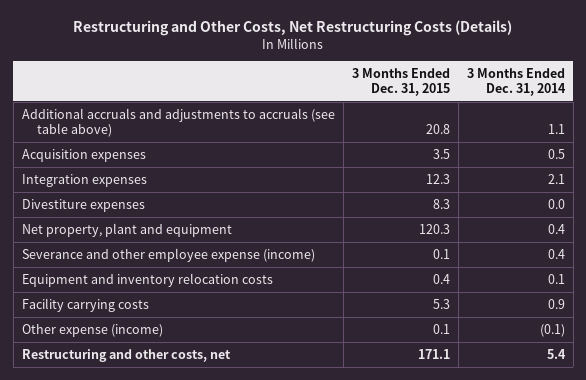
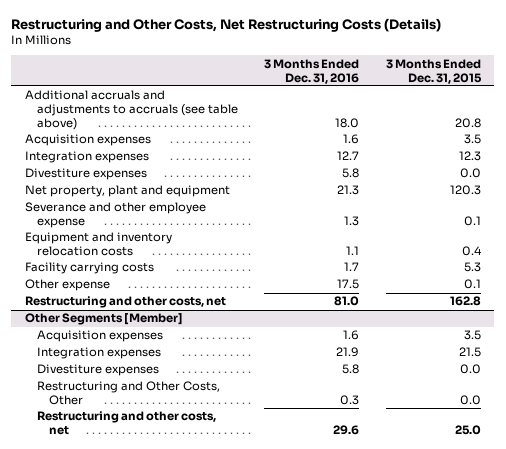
- | 3 Months Ended Dec. 31, 2015 | 3 Months Ended Dec. 31, 2014
+ | 3 Months Ended Dec. 31, 2016 | 3 Months Ended Dec. 31, 2015
- Divestiture expenses | 8.3 | 0.0
+ Divestiture expenses | 5.8 | 0.0
- Severance and other employee expense (income) | 0.1 | 0.4
+ Severance and other employee expense | 1.3 | 0.1
- Other expense (income) | 0.1 | (0.1)
- Restructuring and other costs, net | 171.1 | 5.4
+ Other expense | 17.5 | 0.1
+ Restructuring and other costs, net | 81.0 | 162.8
+ Other Segments [Member]
+ Acquisition expenses | 1.6 | 3.5
+ Integration expenses | 21.9 | 21.5
+ Divestiture expenses | 5.8 | 0.0
+ Restructuring and Other Costs, Other | 0.3 | 0.0
+ Restructuring and other costs, net | 29.6 | 25.0

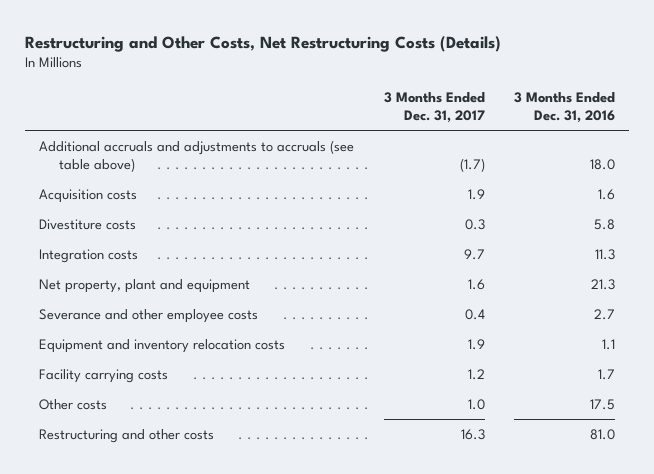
- | 3 Months Ended Dec. 31, 2016 | 3 Months Ended Dec. 31, 2015
+ | 3 Months Ended Dec. 31, 2017 | 3 Months Ended Dec. 31, 2016
- Acquisition expenses | 1.6 | 3.5
- Integration expenses | 12.7 | 12.3
- Divestiture expenses | 5.8 | 0.0
+ Acquisition costs | 1.9 | 1.6
+ Divestiture costs | 0.3 | 5.8
+ Integration costs | 9.7 | 11.3
- Severance and other employee expense | 1.3 | 0.1
+ Severance and other employee costs | 0.4 | 2.7
- Other expense | 17.5 | 0.1
- Restructuring and other costs, net | 81.0 | 162.8
- Other Segments [Member]
- Acquisition expenses | 1.6 | 3.5
- Integration expenses | 21.9 | 21.5
- Divestiture expenses | 5.8 | 0.0
- Restructuring and Other Costs, Other | 0.3 | 0.0
- Restructuring and other costs, net | 29.6 | 25.0
+ Other costs | 1.0 | 17.5
+ Restructuring and other costs | 16.3 | 81.0

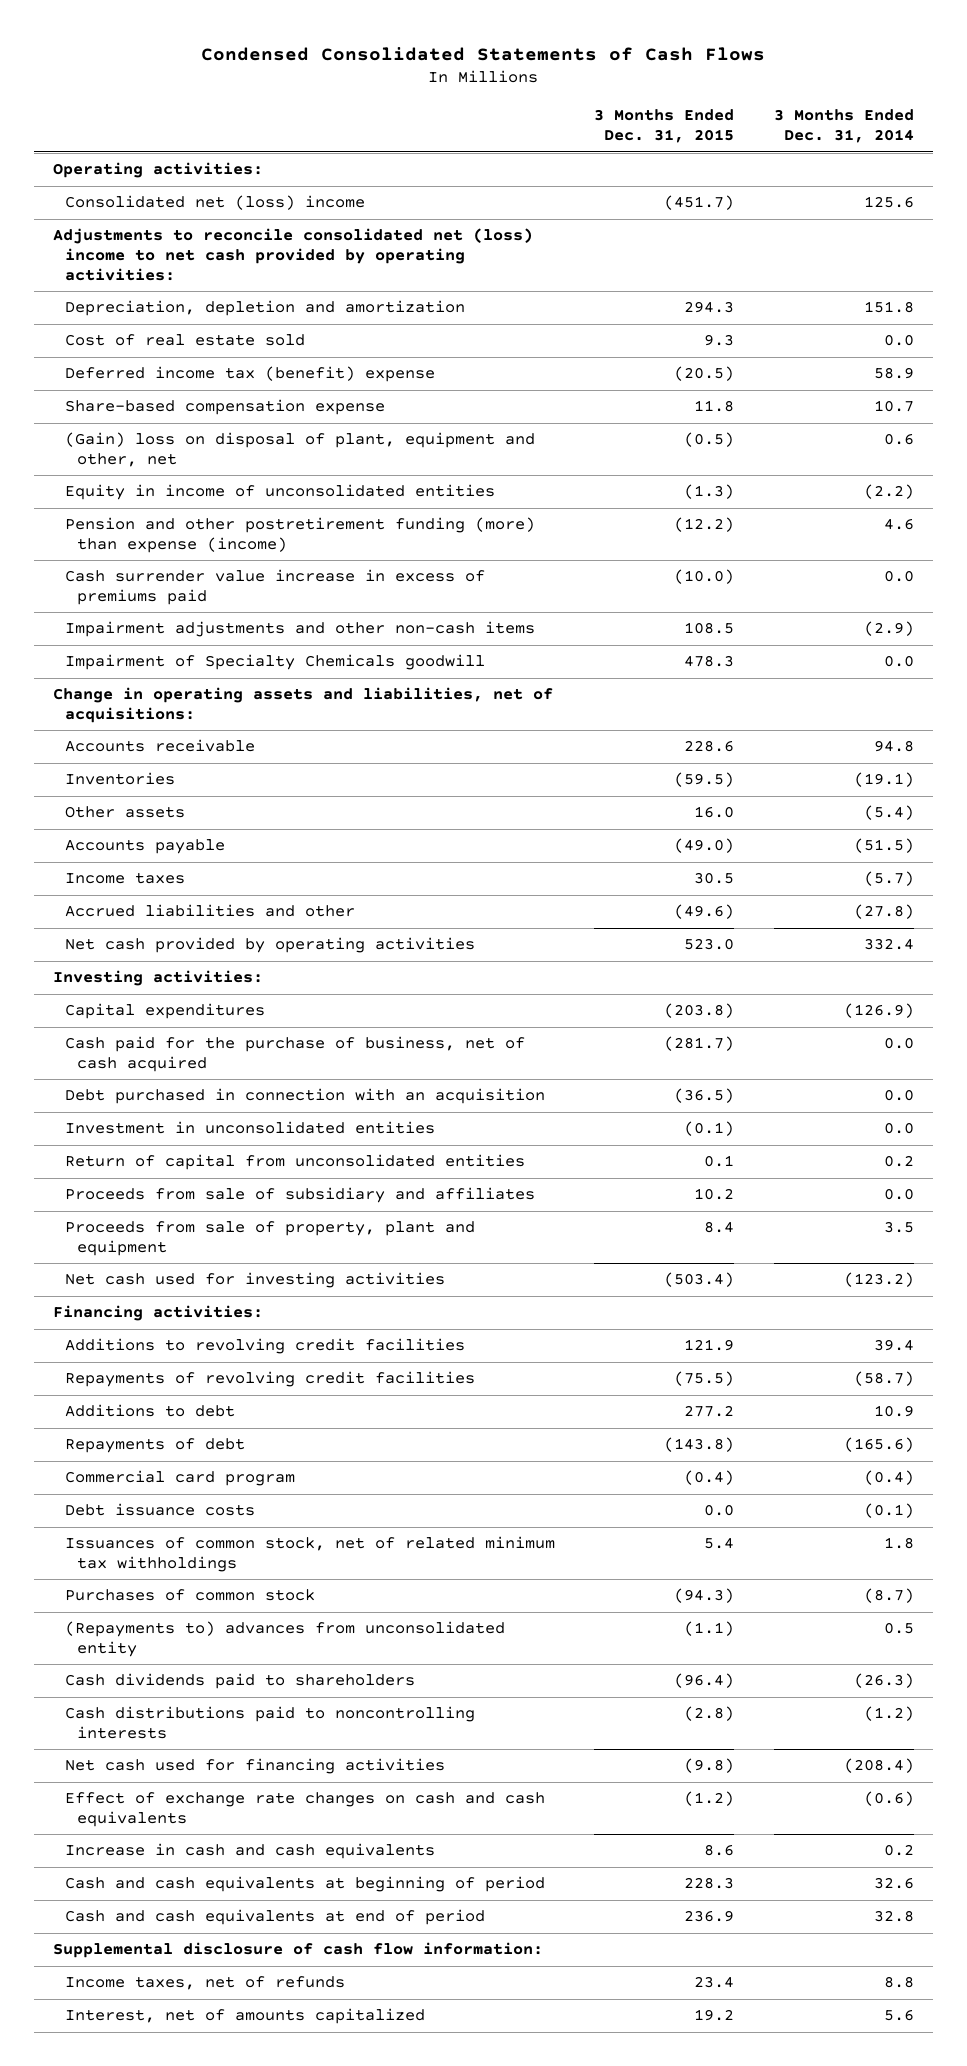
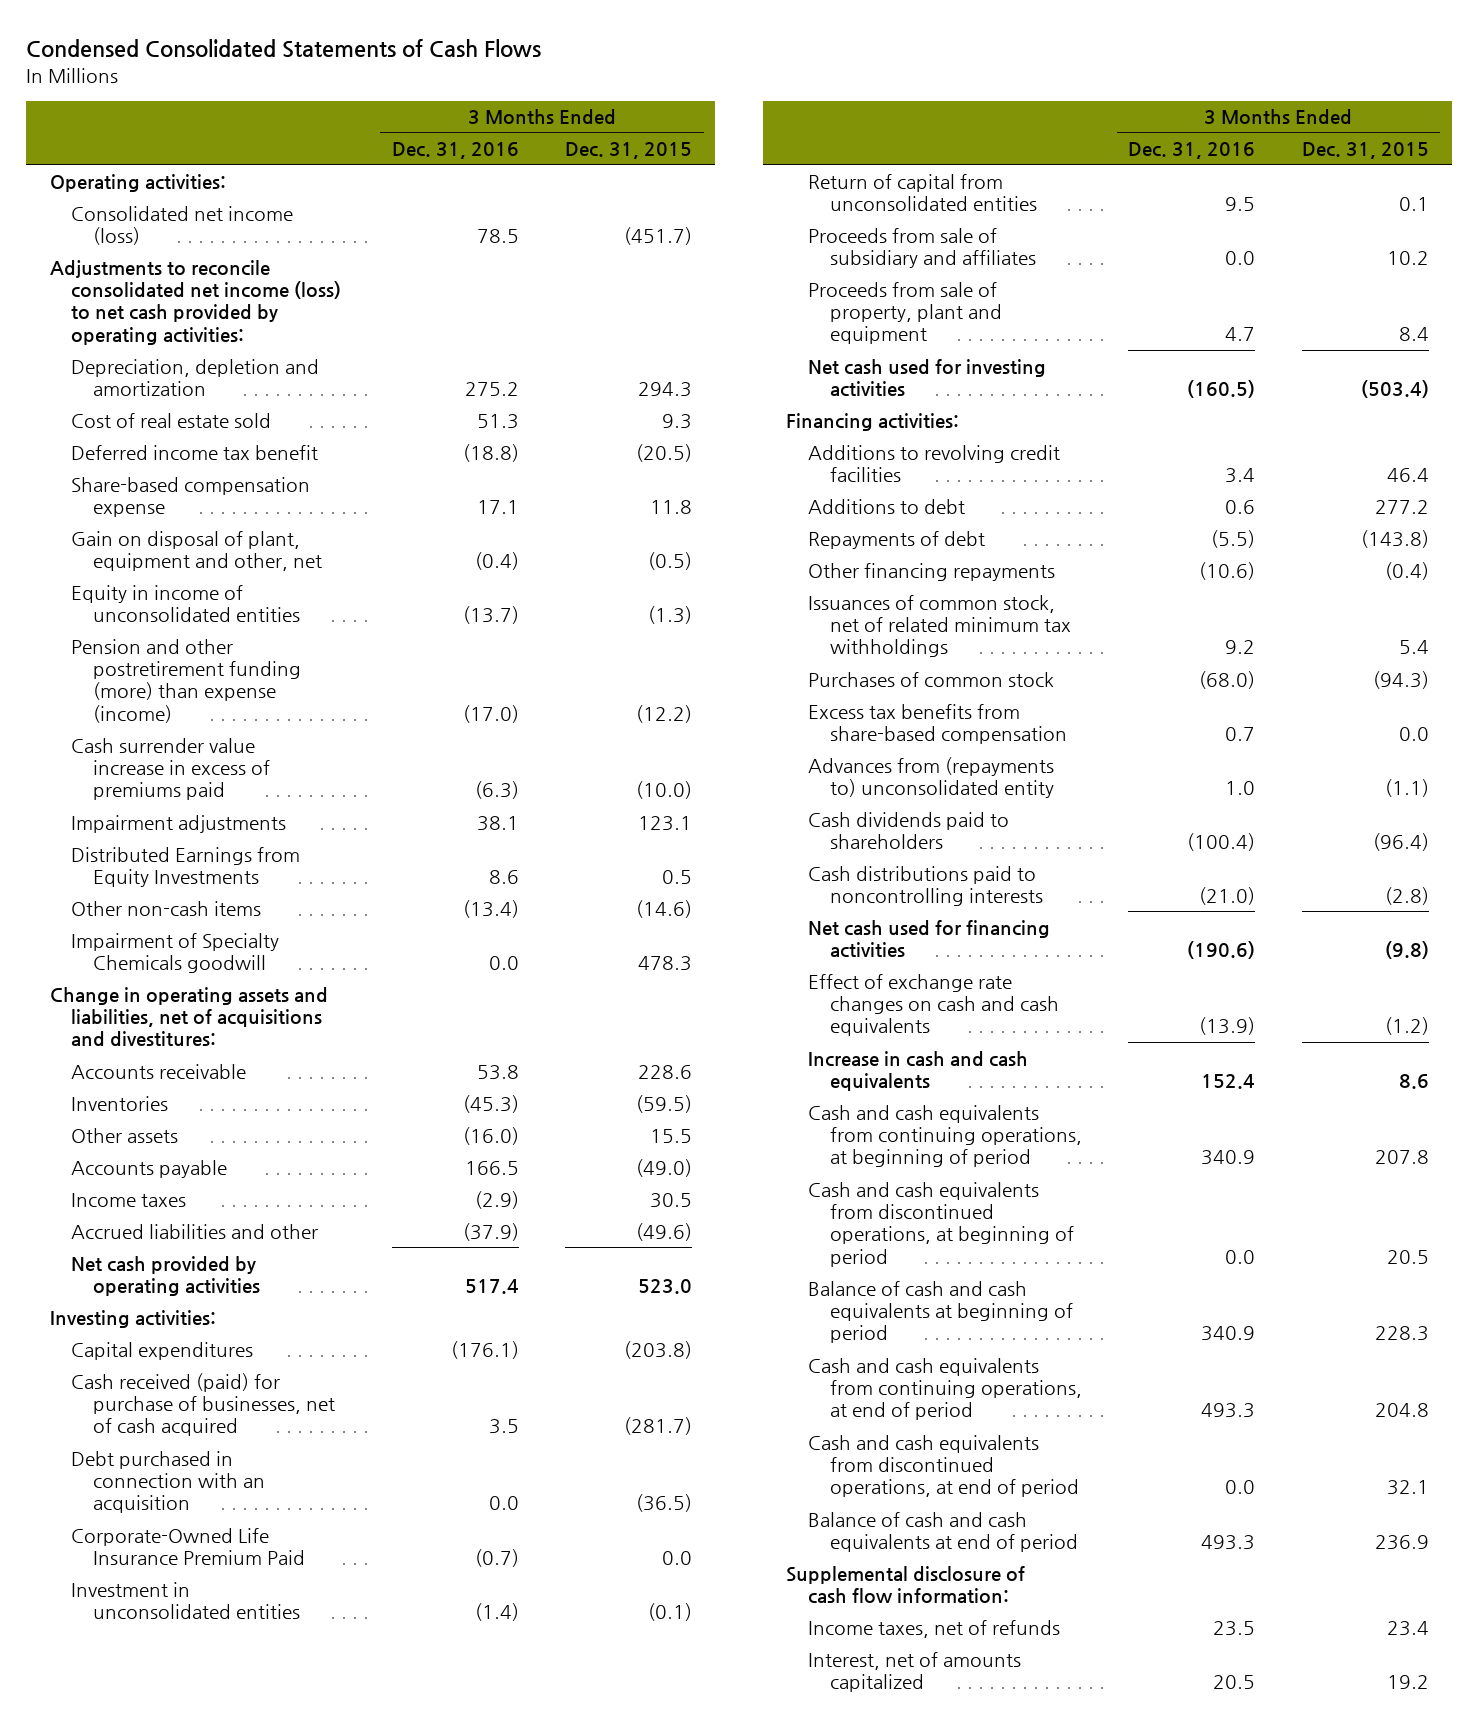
- | 3 Months Ended Dec. 31, 2015 | 3 Months Ended Dec. 31, 2014
+ | 3 Months Ended Dec. 31, 2016 | 3 Months Ended Dec. 31, 2015
- Consolidated net (loss) income | (451.7) | 125.6
- Adjustments to reconcile consolidated net (loss) income to net cash provided by operating activities:
+ Consolidated net income (loss) | 78.5 | (451.7)
+ Adjustments to reconcile consolidated net income (loss) to net cash provided by operating activities:
- Deferred income tax (benefit) expense | (20.5) | 58.9
+ Deferred income tax benefit | (18.8) | (20.5)
- (Gain) loss on disposal of plant, equipment and other, net | (0.5) | 0.6
+ Gain on disposal of plant, equipment and other, net | (0.4) | (0.5)
- Impairment adjustments and other non-cash items | 108.5 | (2.9)
+ Impairment adjustments | 38.1 | 123.1
+ Distributed Earnings from Equity Investments | 8.6 | 0.5
+ Other non-cash items | (13.4) | (14.6)
- Change in operating assets and liabilities, net of acquisitions:
+ Change in operating assets and liabilities, net of acquisitions and divestitures:
- Other assets | 16.0 | (5.4)
+ Other assets | (16.0) | 15.5
- Cash paid for the purchase of business, net of cash acquired | (281.7) | 0.0
+ Cash received (paid) for purchase of businesses, net of cash acquired | 3.5 | (281.7)
+ Corporate-Owned Life Insurance Premium Paid | (0.7) | 0.0
- Additions to revolving credit facilities | 121.9 | 39.4
- Repayments of revolving credit facilities | (75.5) | (58.7)
+ Additions to revolving credit facilities | 3.4 | 46.4
- Commercial card program | (0.4) | (0.4)
- Debt issuance costs | 0.0 | (0.1)
+ Other financing repayments | (10.6) | (0.4)
- (Repayments to) advances from unconsolidated entity | (1.1) | 0.5
+ Excess tax benefits from share-based compensation | 0.7 | 0.0
+ Advances from (repayments to) unconsolidated entity | 1.0 | (1.1)
- Cash and cash equivalents at beginning of period | 228.3 | 32.6
- Cash and cash equivalents at end of period | 236.9 | 32.8
+ Cash and cash equivalents from continuing operations, at beginning of period | 340.9 | 207.8
+ Cash and cash equivalents from discontinued operations, at beginning of period | 0.0 | 20.5
+ Balance of cash and cash equivalents at beginning of period | 340.9 | 228.3
+ Cash and cash equivalents from continuing operations, at end of period | 493.3 | 204.8
+ Cash and cash equivalents from discontinued operations, at end of period | 0.0 | 32.1
+ Balance of cash and cash equivalents at end of period | 493.3 | 236.9

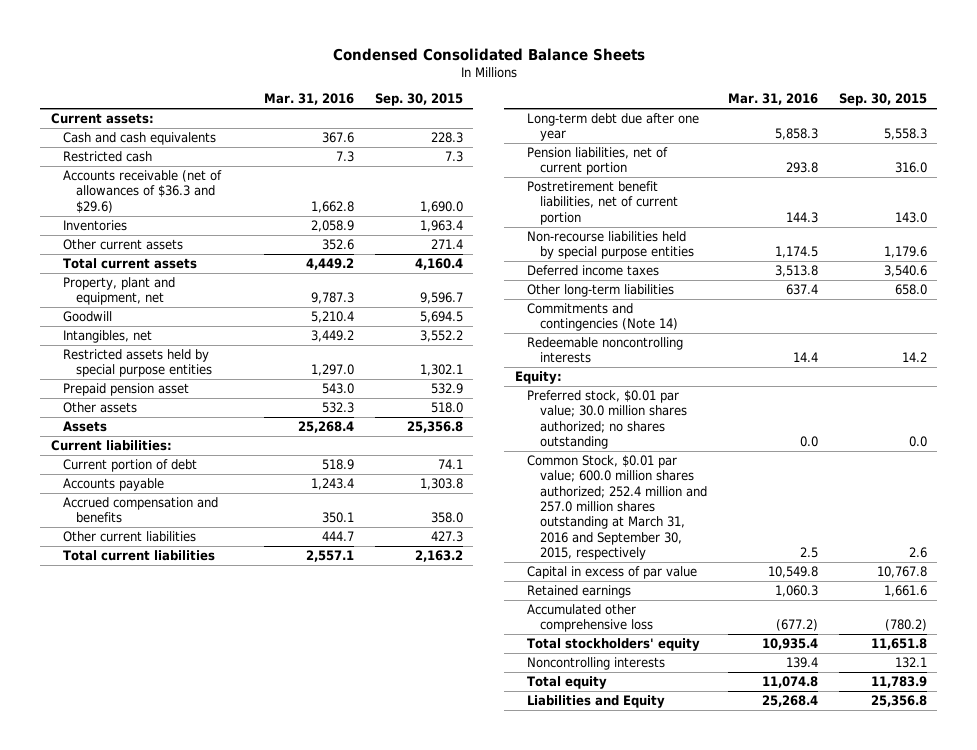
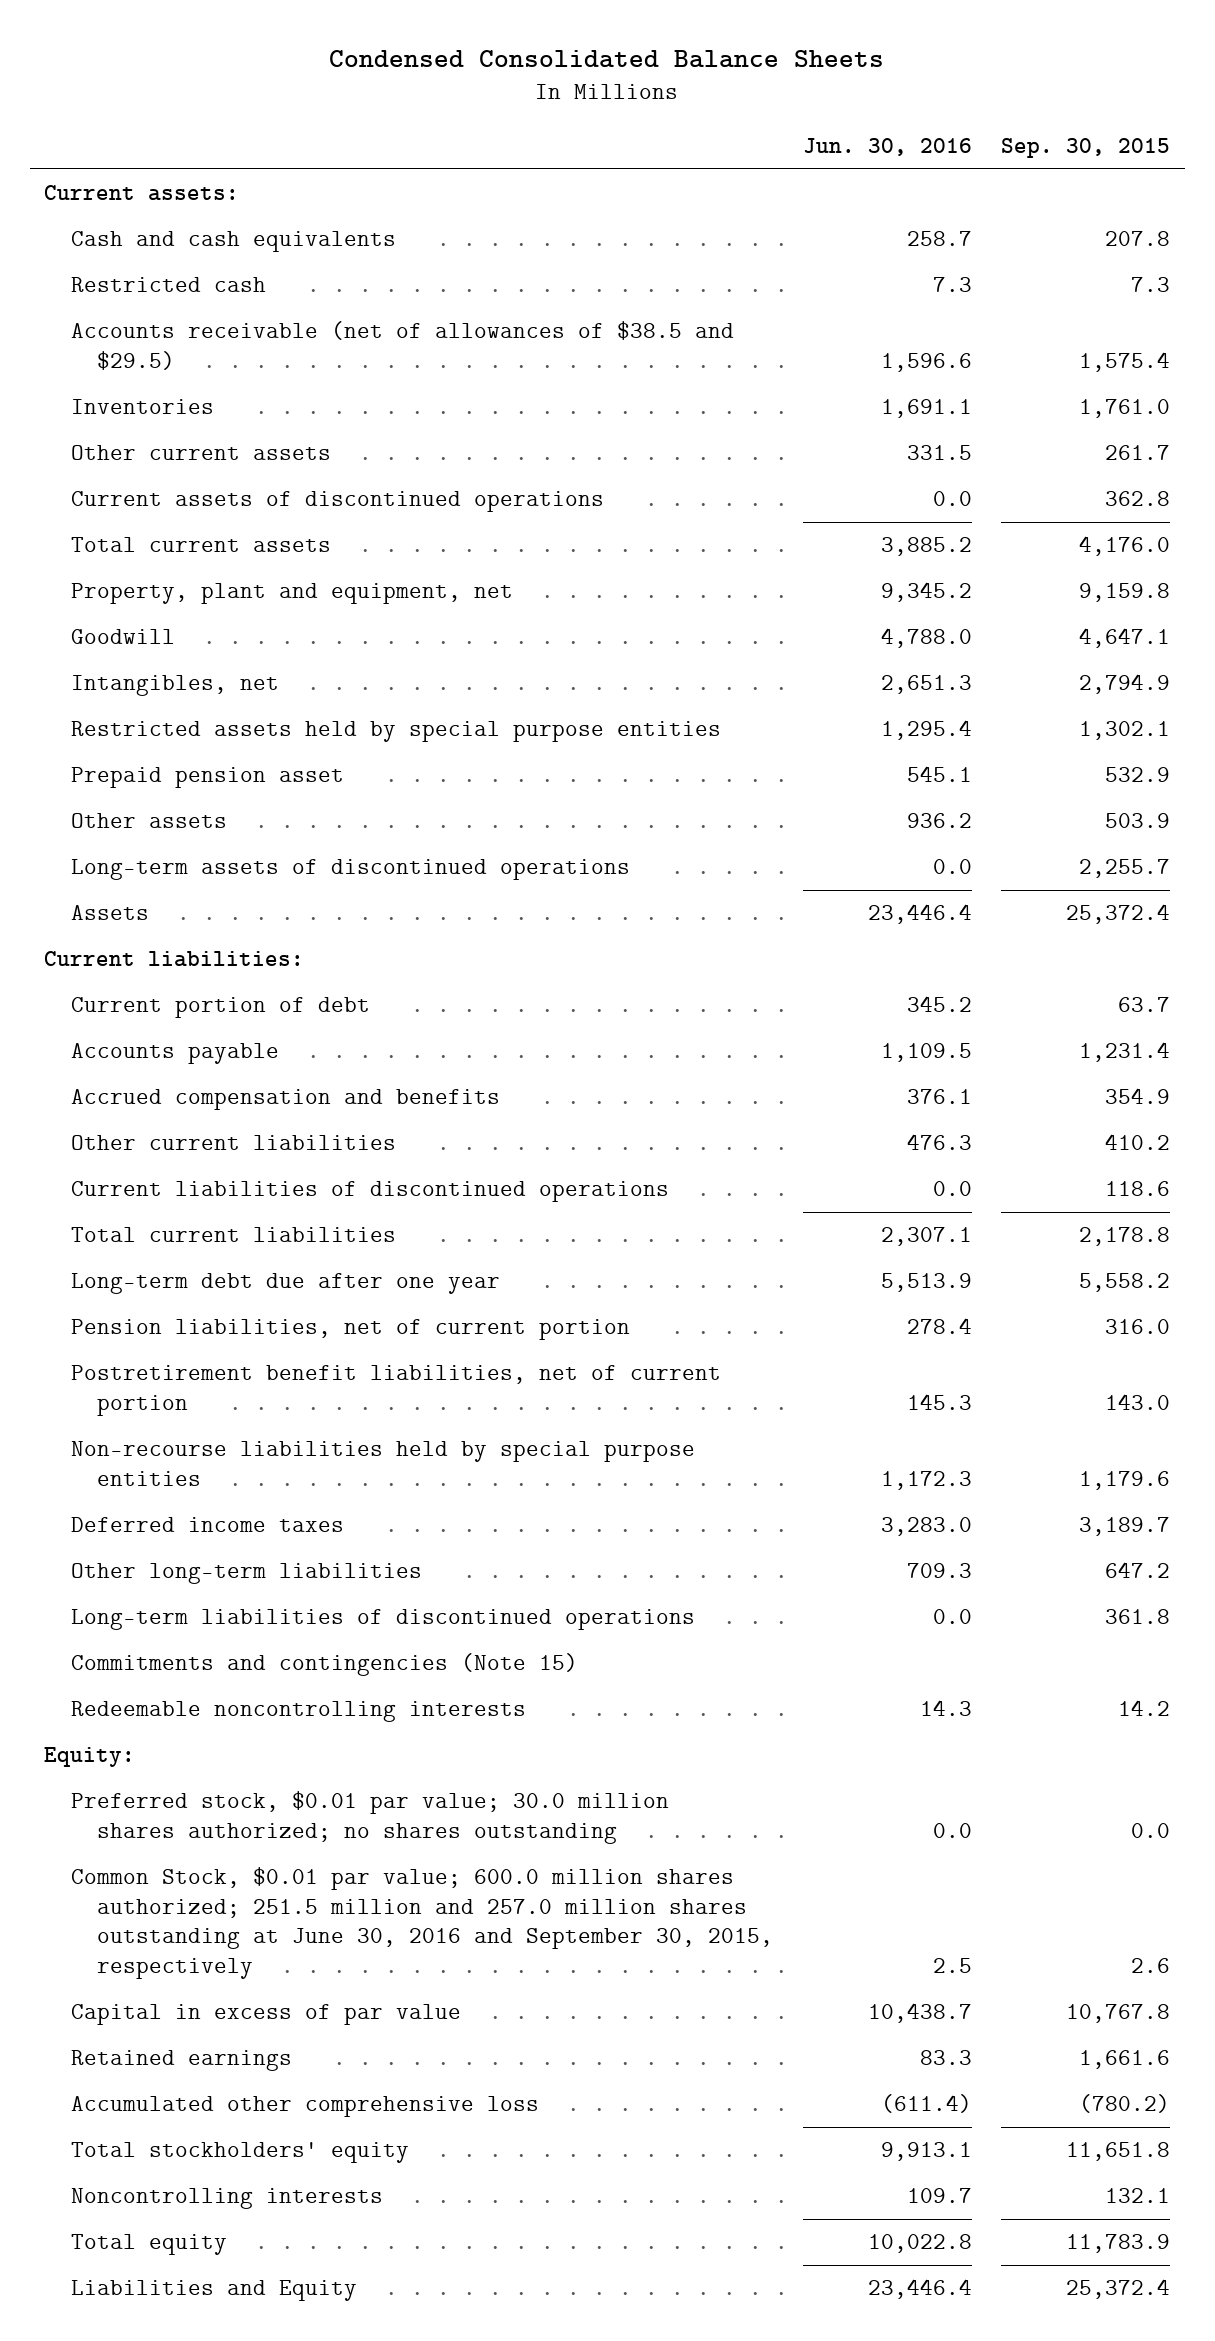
- | Mar. 31, 2016 | Sep. 30, 2015
+ | Jun. 30, 2016 | Sep. 30, 2015
- Cash and cash equivalents | 367.6 | 228.3
+ Cash and cash equivalents | 258.7 | 207.8
- Accounts receivable (net of allowances of $36.3 and $29.6) | 1,662.8 | 1,690.0
- Inventories | 2,058.9 | 1,963.4
- Other current assets | 352.6 | 271.4
- Total current assets | 4,449.2 | 4,160.4
- Property, plant and equipment, net | 9,787.3 | 9,596.7
- Goodwill | 5,210.4 | 5,694.5
- Intangibles, net | 3,449.2 | 3,552.2
+ Accounts receivable (net of allowances of $38.5 and $29.5) | 1,596.6 | 1,575.4
+ Inventories | 1,691.1 | 1,761.0
+ Other current assets | 331.5 | 261.7
+ Current assets of discontinued operations | 0.0 | 362.8
+ Total current assets | 3,885.2 | 4,176.0
+ Property, plant and equipment, net | 9,345.2 | 9,159.8
+ Goodwill | 4,788.0 | 4,647.1
+ Intangibles, net | 2,651.3 | 2,794.9
- Other assets | 532.3 | 518.0
- Assets | 25,268.4 | 25,356.8
+ Other assets | 936.2 | 503.9
+ Long-term assets of discontinued operations | 0.0 | 2,255.7
+ Assets | 23,446.4 | 25,372.4
- Current portion of debt | 518.9 | 74.1
- Accounts payable | 1,243.4 | 1,303.8
- Accrued compensation and benefits | 350.1 | 358.0
- Other current liabilities | 444.7 | 427.3
- Total current liabilities | 2,557.1 | 2,163.2
- Long-term debt due after one year | 5,858.3 | 5,558.3
+ Current portion of debt | 345.2 | 63.7
+ Accounts payable | 1,109.5 | 1,231.4
+ Accrued compensation and benefits | 376.1 | 354.9
+ Other current liabilities | 476.3 | 410.2
+ Current liabilities of discontinued operations | 0.0 | 118.6
+ Total current liabilities | 2,307.1 | 2,178.8
+ Long-term debt due after one year | 5,513.9 | 5,558.2
- Deferred income taxes | 3,513.8 | 3,540.6
- Other long-term liabilities | 637.4 | 658.0
- Commitments and contingencies (Note 14)
+ Deferred income taxes | 3,283.0 | 3,189.7
+ Other long-term liabilities | 709.3 | 647.2
+ Long-term liabilities of discontinued operations | 0.0 | 361.8
+ Commitments and contingencies (Note 15)
- Common Stock, $0.01 par value; 600.0 million shares authorized; 252.4 million and 257.0 million shares outstanding at March 31, 2016 and September 30, 2015, respectively | 2.5 | 2.6
+ Common Stock, $0.01 par value; 600.0 million shares authorized; 251.5 million and 257.0 million shares outstanding at June 30, 2016 and September 30, 2015, respectively | 2.5 | 2.6
- Liabilities and Equity | 25,268.4 | 25,356.8
+ Liabilities and Equity | 23,446.4 | 25,372.4

